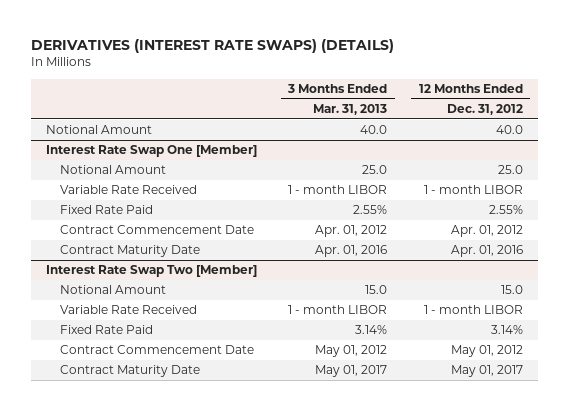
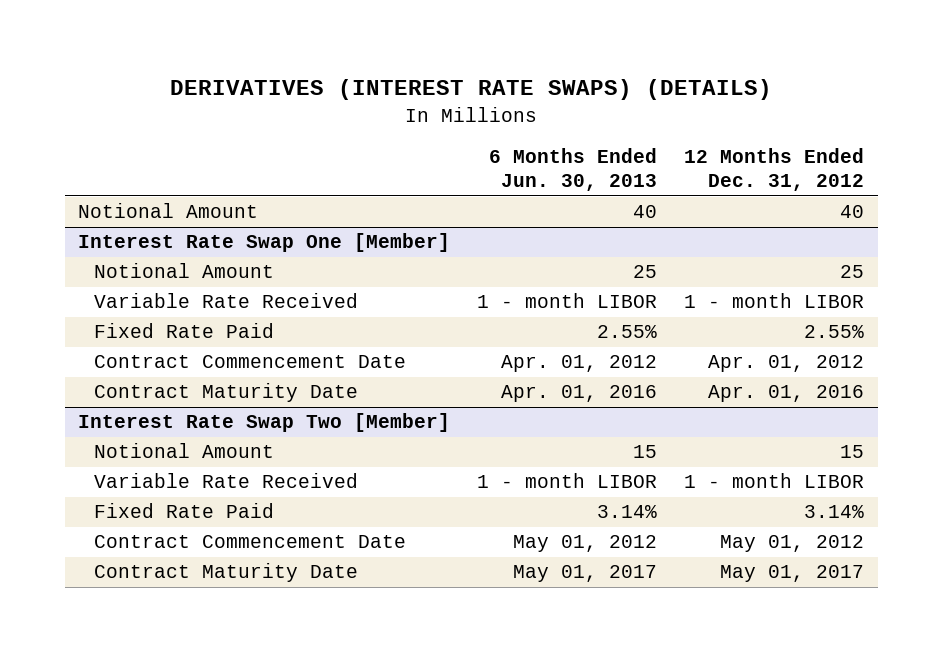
- | 3 Months Ended Mar. 31, 2013 | 12 Months Ended Dec. 31, 2012
+ | 6 Months Ended Jun. 30, 2013 | 12 Months Ended Dec. 31, 2012
- Notional Amount | 40.0 | 40.0
+ Notional Amount | 40 | 40
@ Interest Rate Swap One [Member]
- Notional Amount | 25.0 | 25.0
+ Notional Amount | 25 | 25
@ Interest Rate Swap Two [Member]
- Notional Amount | 15.0 | 15.0
+ Notional Amount | 15 | 15

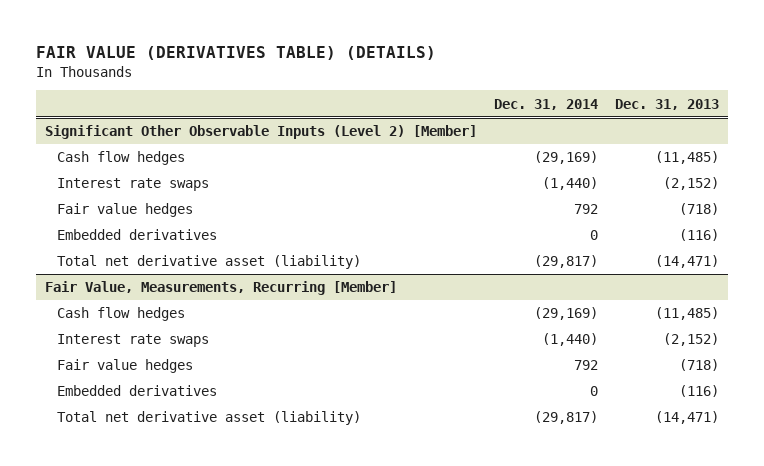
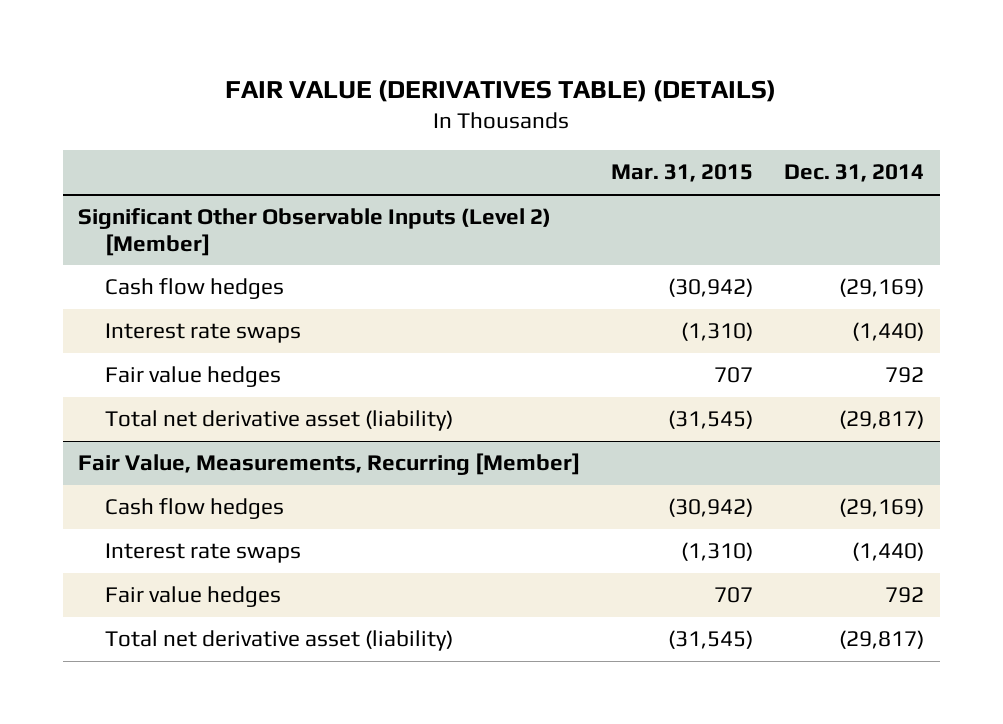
- | Dec. 31, 2014 | Dec. 31, 2013
+ | Mar. 31, 2015 | Dec. 31, 2014
@ Significant Other Observable Inputs (Level 2) [Member]
- Embedded derivatives | 0 | (116)
@ Fair Value, Measurements, Recurring [Member]
- Embedded derivatives | 0 | (116)

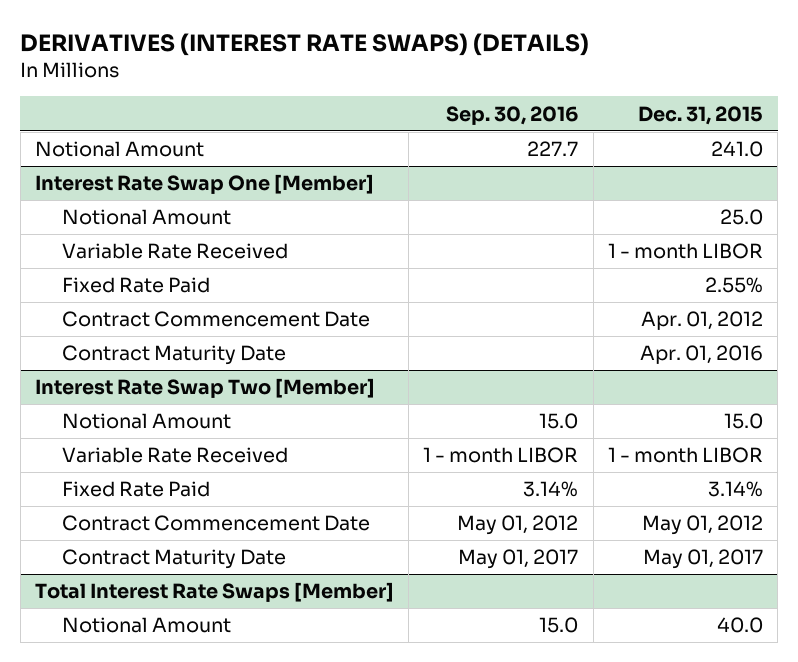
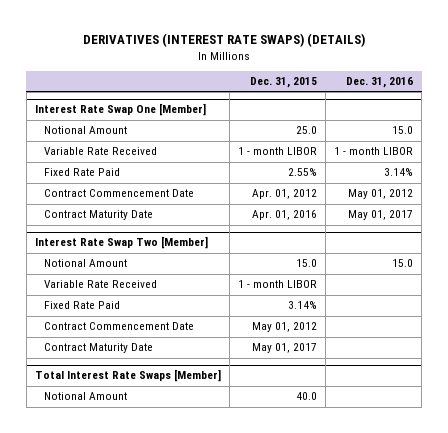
- | Sep. 30, 2016 | Dec. 31, 2015
+ | Dec. 31, 2015 | Dec. 31, 2016
- Notional Amount | 227.7 | 241.0

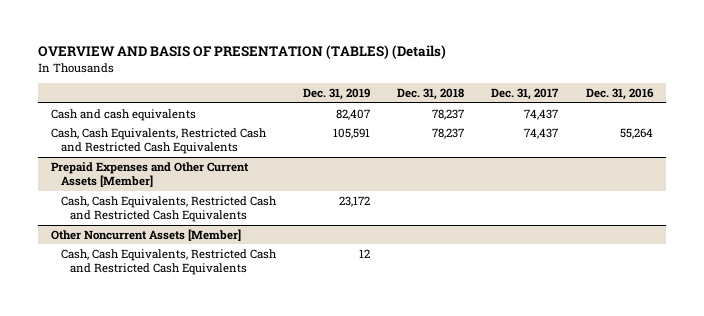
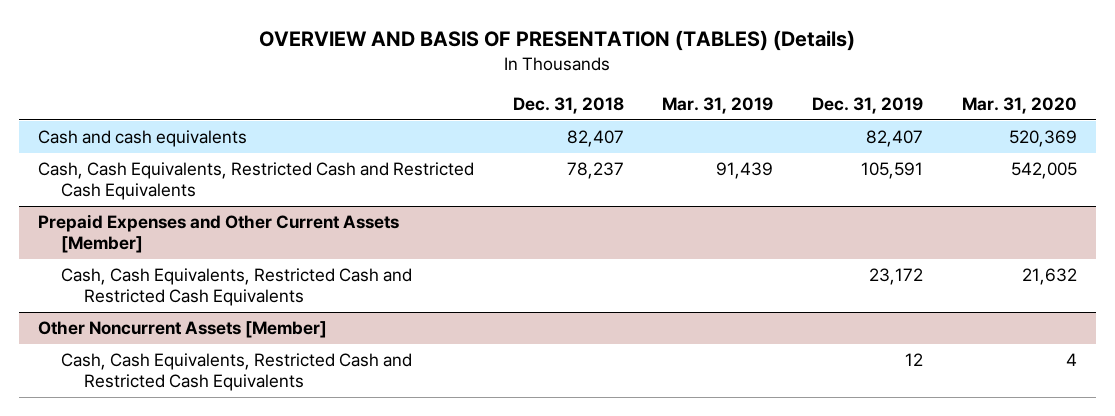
- | Dec. 31, 2019 | Dec. 31, 2018 | Dec. 31, 2017 | Dec. 31, 2016
+ | Dec. 31, 2018 | Mar. 31, 2019 | Dec. 31, 2019 | Mar. 31, 2020
- Cash and cash equivalents | 82,407 | 78,237 | 74,437 |
+ Cash and cash equivalents | 82,407 | | 82,407 | 520,369

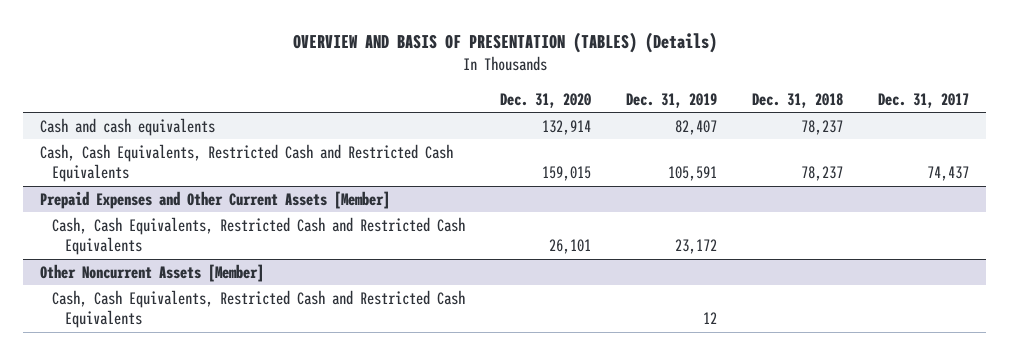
- | Dec. 31, 2018 | Mar. 31, 2019 | Dec. 31, 2019 | Mar. 31, 2020
+ | Dec. 31, 2020 | Dec. 31, 2019 | Dec. 31, 2018 | Dec. 31, 2017
- Cash and cash equivalents | 82,407 | | 82,407 | 520,369
+ Cash and cash equivalents | 132,914 | 82,407 | 78,237 |

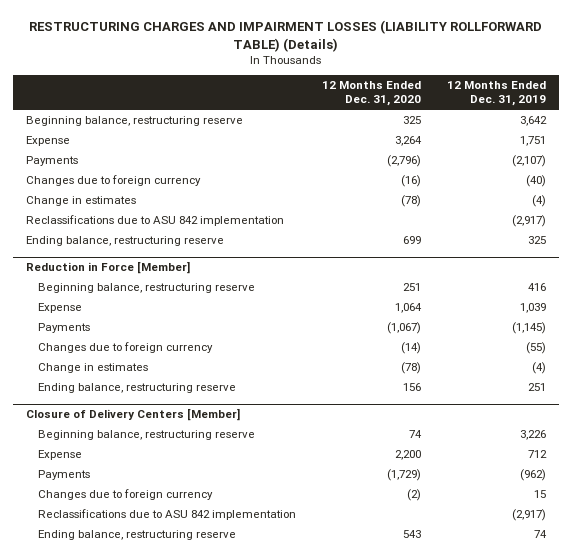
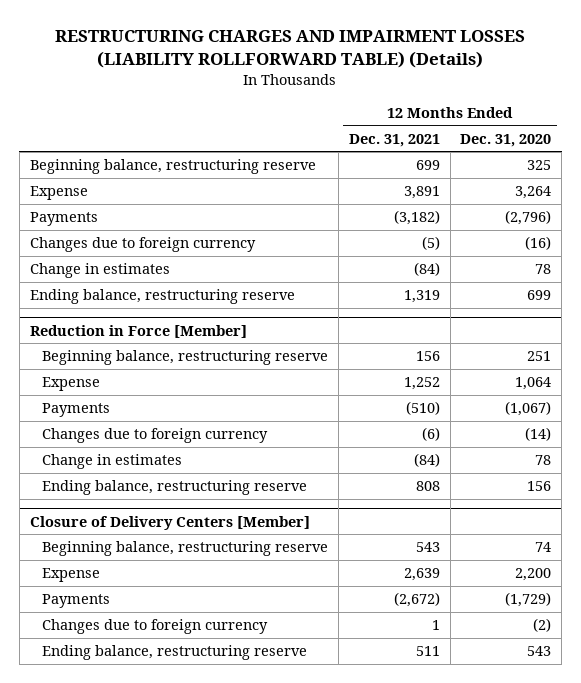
- | 12 Months Ended Dec. 31, 2020 | 12 Months Ended Dec. 31, 2019
+ | 12 Months Ended Dec. 31, 2021 | 12 Months Ended Dec. 31, 2020
- Change in estimates | (78) | (4)
- Reclassifications due to ASU 842 implementation | | (2,917)
+ Change in estimates | (84) | 78
@ Reduction in Force [Member]
- Change in estimates | (78) | (4)
+ Change in estimates | (84) | 78
@ Closure of Delivery Centers [Member]
- Reclassifications due to ASU 842 implementation | | (2,917)

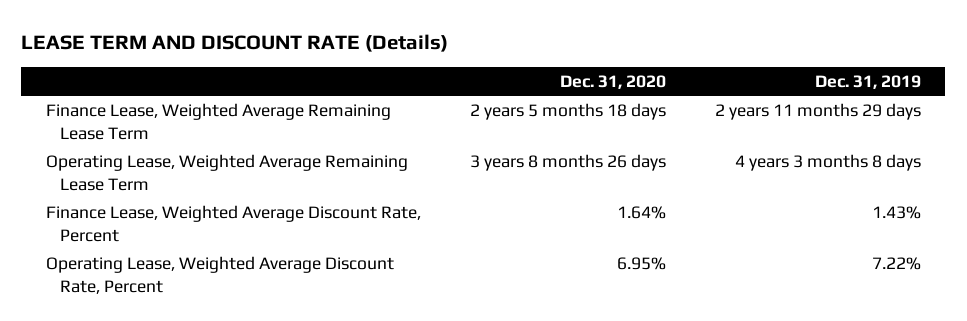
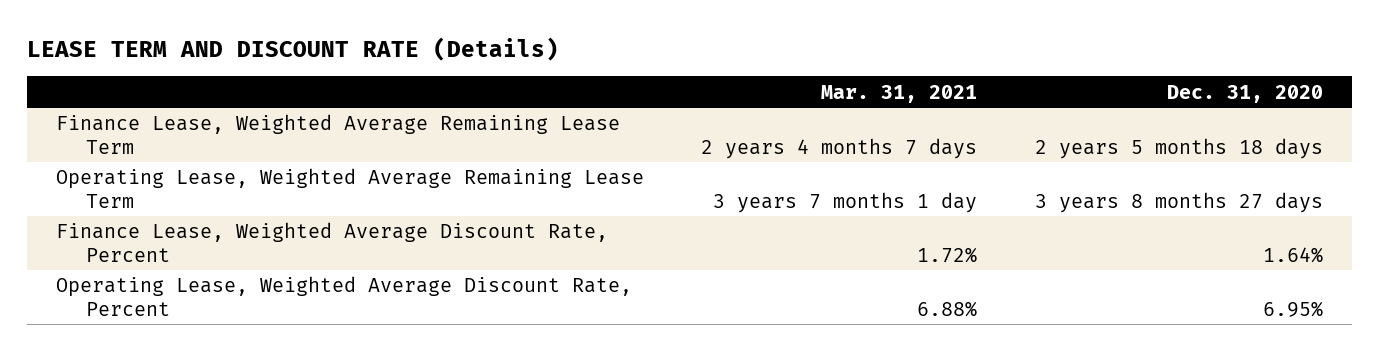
- | Dec. 31, 2020 | Dec. 31, 2019
+ | Mar. 31, 2021 | Dec. 31, 2020
- Operating Lease, Weighted Average Remaining Lease Term | 3 years 8 months 26 days | 4 years 3 months 8 days
+ Operating Lease, Weighted Average Remaining Lease Term | 3 years 7 months 1 day | 3 years 8 months 27 days

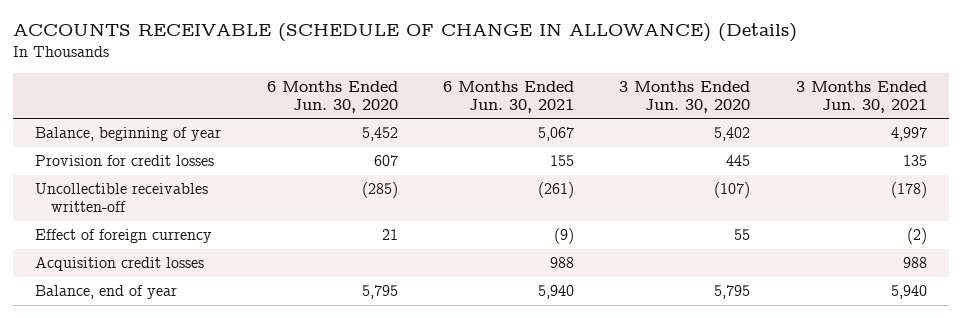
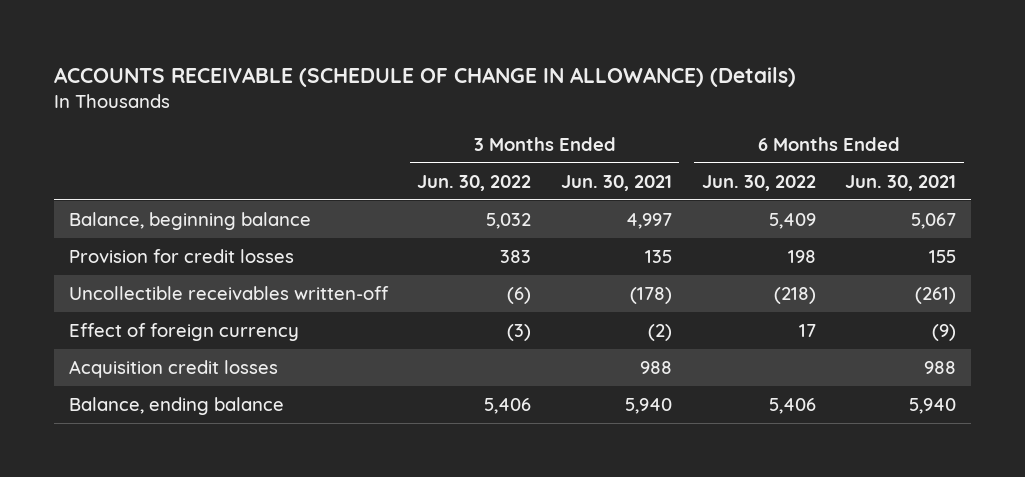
- | 6 Months Ended Jun. 30, 2020 | 6 Months Ended Jun. 30, 2021 | 3 Months Ended Jun. 30, 2020 | 3 Months Ended Jun. 30, 2021
+ | 3 Months Ended Jun. 30, 2022 | 3 Months Ended Jun. 30, 2021 | 6 Months Ended Jun. 30, 2022 | 6 Months Ended Jun. 30, 2021
- Balance, beginning of year | 5,452 | 5,067 | 5,402 | 4,997
+ Balance, beginning balance | 5,032 | 4,997 | 5,409 | 5,067
- Balance, end of year | 5,795 | 5,940 | 5,795 | 5,940
+ Balance, ending balance | 5,406 | 5,940 | 5,406 | 5,940

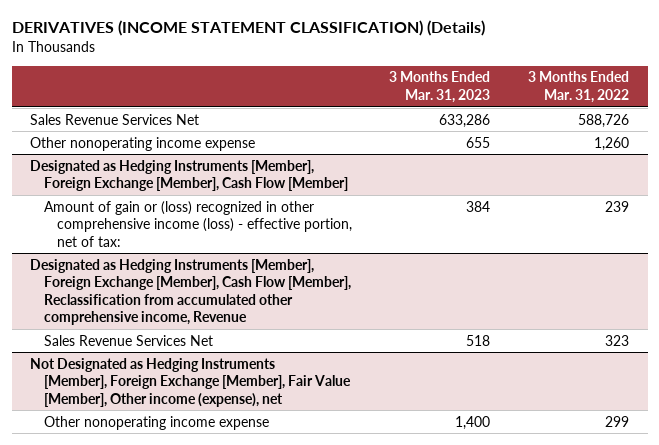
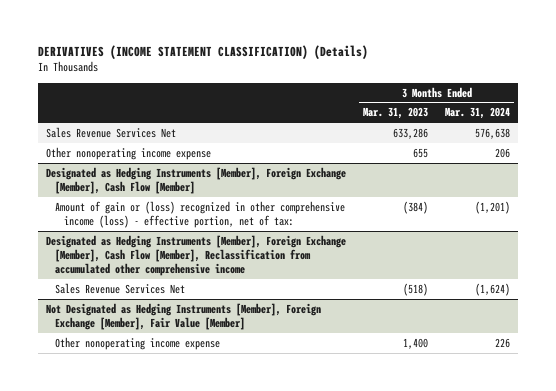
- | 3 Months Ended Mar. 31, 2023 | 3 Months Ended Mar. 31, 2022
+ | 3 Months Ended Mar. 31, 2023 | 3 Months Ended Mar. 31, 2024
@ Designated as Hedging Instruments [Member], Foreign Exchange [Member], Cash Flow [Member]
- Amount of gain or (loss) recognized in other comprehensive income (loss) - effective portion, net of tax: | 384 | 239
- Designated as Hedging Instruments [Member], Foreign Exchange [Member], Cash Flow [Member], Reclassification from accumulated other comprehensive income, Revenue
- Sales Revenue Services Net | 518 | 323
- Not Designated as Hedging Instruments [Member], Foreign Exchange [Member], Fair Value [Member], Other income (expense), net
@ Designated as Hedging Instruments [Member], Foreign Exchange [Member], Cash Flow [Member]
+ Amount of gain or (loss) recognized in other comprehensive income (loss) - effective portion, net of tax: | (384) | (1,201)
+ Designated as Hedging Instruments [Member], Foreign Exchange [Member], Cash Flow [Member], Reclassification from accumulated other comprehensive income
+ Sales Revenue Services Net | (518) | (1,624)
+ Not Designated as Hedging Instruments [Member], Foreign Exchange [Member], Fair Value [Member]

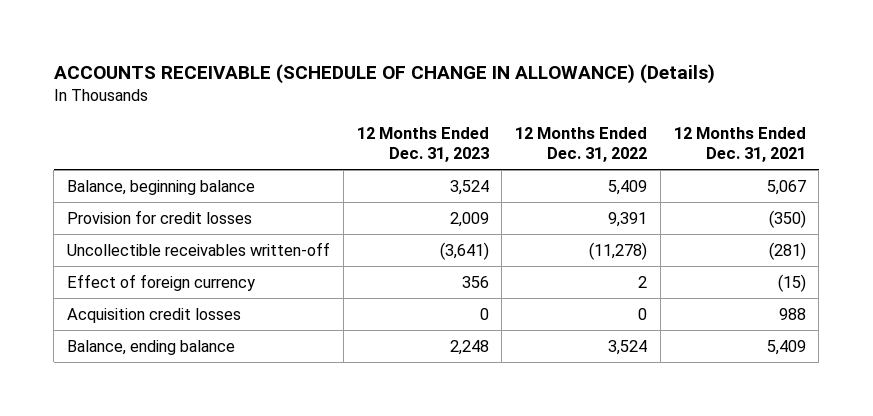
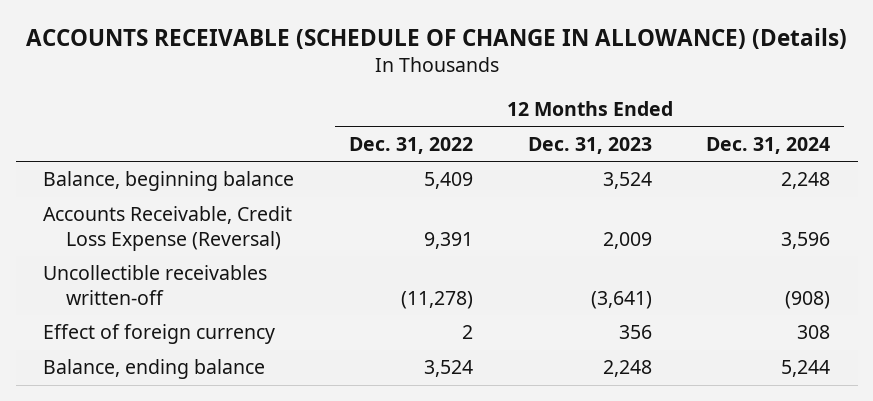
- | 12 Months Ended Dec. 31, 2023 | 12 Months Ended Dec. 31, 2022 | 12 Months Ended Dec. 31, 2021
+ | 12 Months Ended Dec. 31, 2022 | 12 Months Ended Dec. 31, 2023 | 12 Months Ended Dec. 31, 2024
- Provision for credit losses | 2,009 | 9,391 | (350)
+ Accounts Receivable, Credit Loss Expense (Reversal) | 9,391 | 2,009 | 3,596
- Acquisition credit losses | 0 | 0 | 988

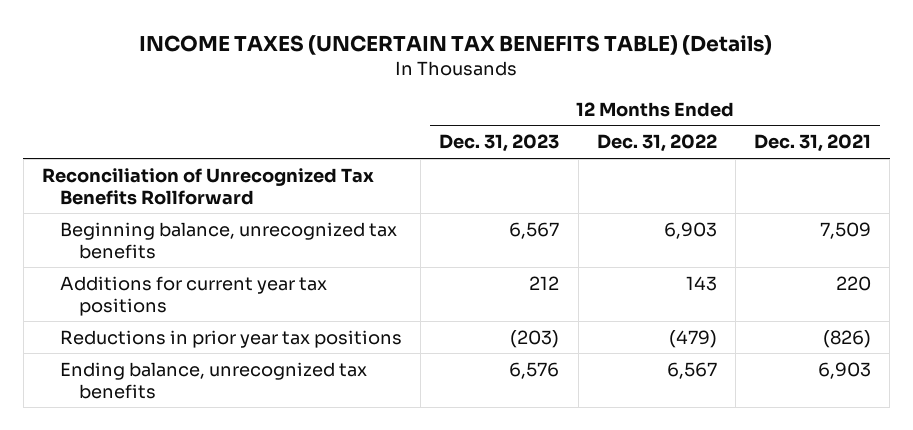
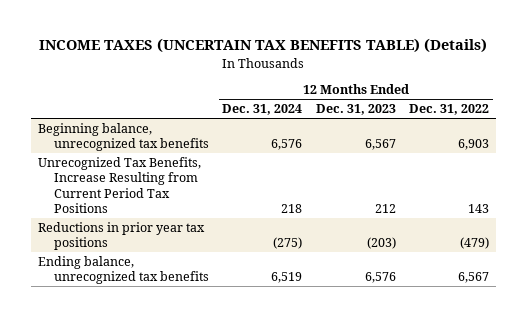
- | 12 Months Ended Dec. 31, 2023 | 12 Months Ended Dec. 31, 2022 | 12 Months Ended Dec. 31, 2021
+ | 12 Months Ended Dec. 31, 2024 | 12 Months Ended Dec. 31, 2023 | 12 Months Ended Dec. 31, 2022
- Reconciliation of Unrecognized Tax Benefits Rollforward
- Additions for current year tax positions | 212 | 143 | 220
+ Unrecognized Tax Benefits, Increase Resulting from Current Period Tax Positions | 218 | 212 | 143

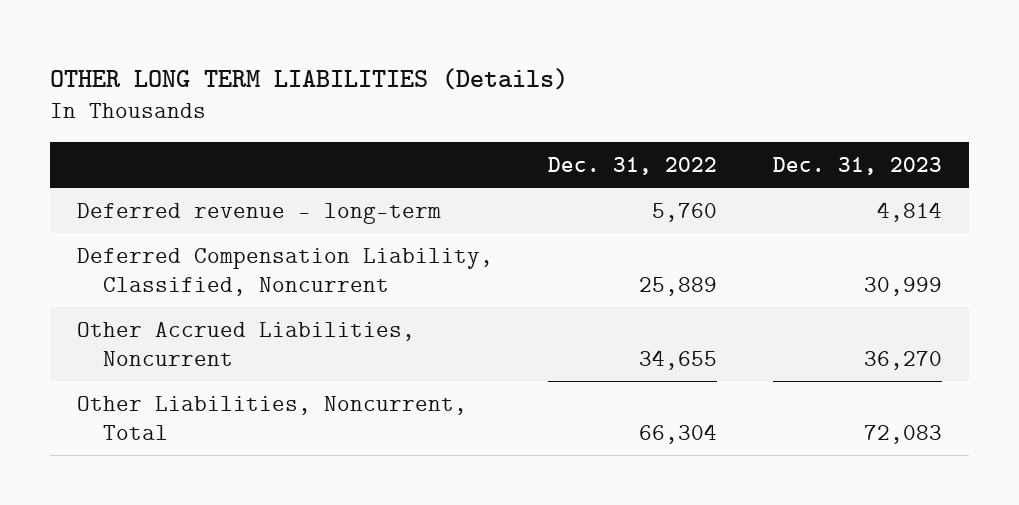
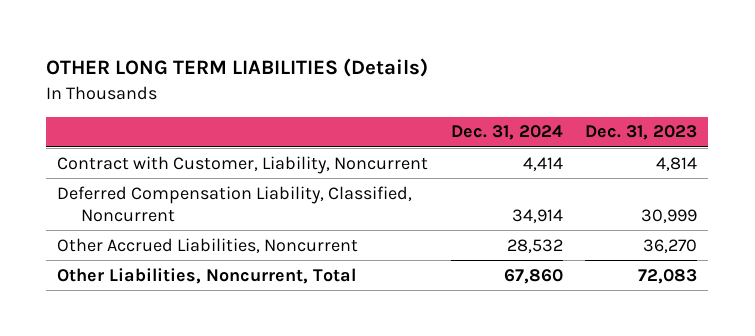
- | Dec. 31, 2022 | Dec. 31, 2023
+ | Dec. 31, 2024 | Dec. 31, 2023
- Deferred revenue - long-term | 5,760 | 4,814
+ Contract with Customer, Liability, Noncurrent | 4,414 | 4,814

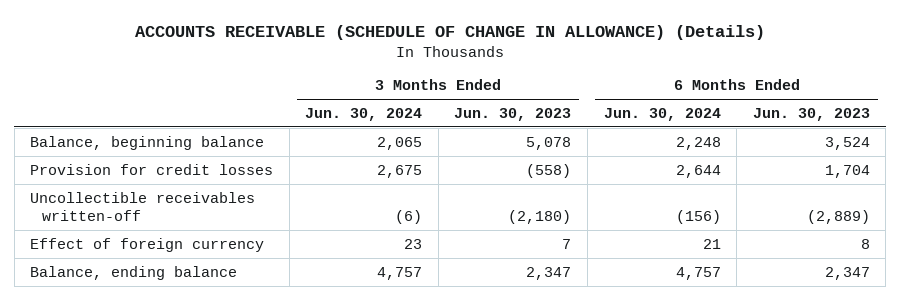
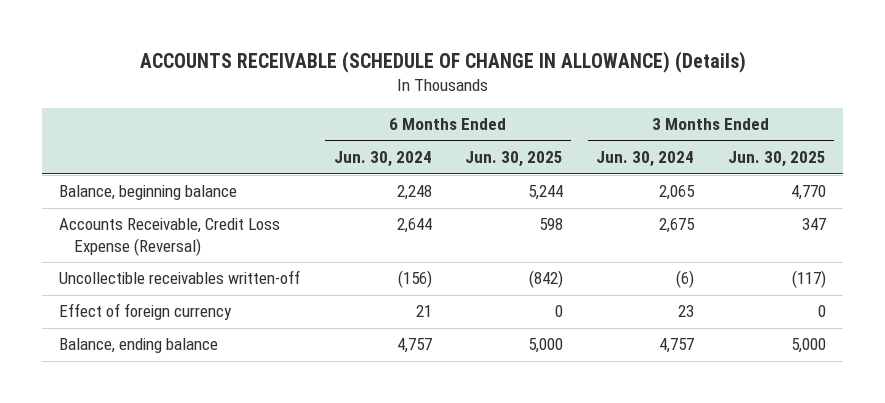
- | 3 Months Ended Jun. 30, 2024 | 3 Months Ended Jun. 30, 2023 | 6 Months Ended Jun. 30, 2024 | 6 Months Ended Jun. 30, 2023
+ | 6 Months Ended Jun. 30, 2024 | 6 Months Ended Jun. 30, 2025 | 3 Months Ended Jun. 30, 2024 | 3 Months Ended Jun. 30, 2025
- Provision for credit losses | 2,675 | (558) | 2,644 | 1,704
+ Accounts Receivable, Credit Loss Expense (Reversal) | 2,644 | 598 | 2,675 | 347

